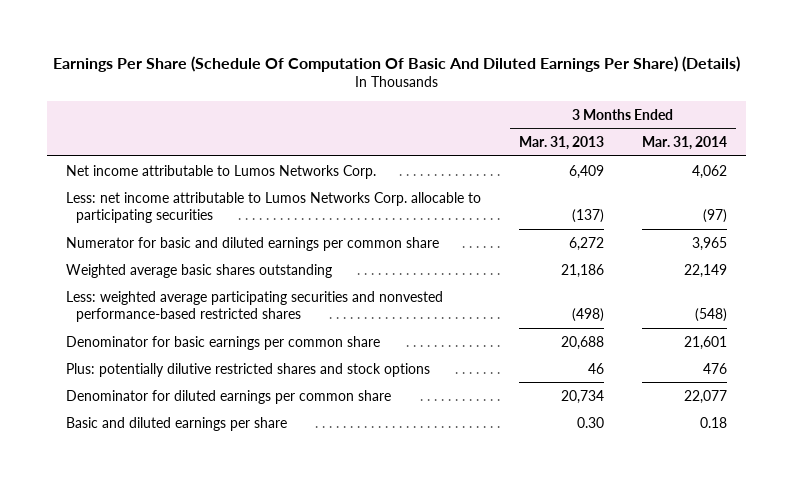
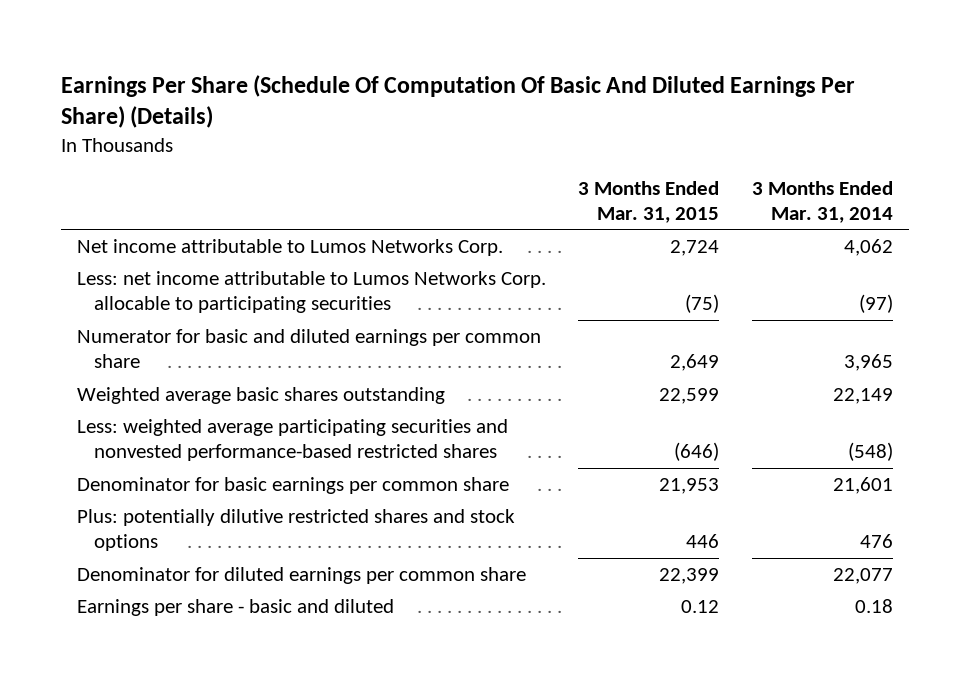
- | 3 Months Ended Mar. 31, 2013 | 3 Months Ended Mar. 31, 2014
+ | 3 Months Ended Mar. 31, 2015 | 3 Months Ended Mar. 31, 2014
- Basic and diluted earnings per share | 0.30 | 0.18
+ Earnings per share - basic and diluted | 0.12 | 0.18

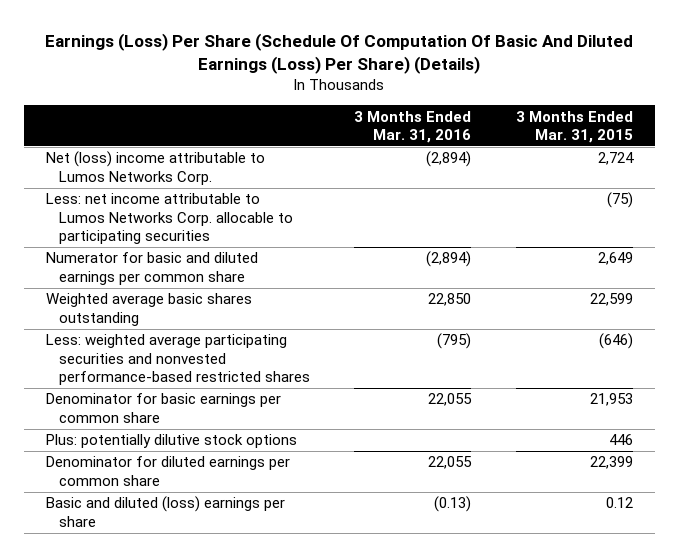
- Earnings Per Share (Schedule Of Computation Of Basic And Diluted Earnings Per Share) (Details)
+ Earnings (Loss) Per Share (Schedule Of Computation Of Basic And Diluted Earnings (Loss) Per Share) (Details)
- | 3 Months Ended Mar. 31, 2015 | 3 Months Ended Mar. 31, 2014
+ | 3 Months Ended Mar. 31, 2016 | 3 Months Ended Mar. 31, 2015
- Net income attributable to Lumos Networks Corp. | 2,724 | 4,062
+ Net (loss) income attributable to Lumos Networks Corp. | (2,894) | 2,724
- Plus: potentially dilutive restricted shares and stock options | 446 | 476
+ Plus: potentially dilutive stock options | | 446
- Earnings per share - basic and diluted | 0.12 | 0.18
+ Basic and diluted (loss) earnings per share | (0.13) | 0.12

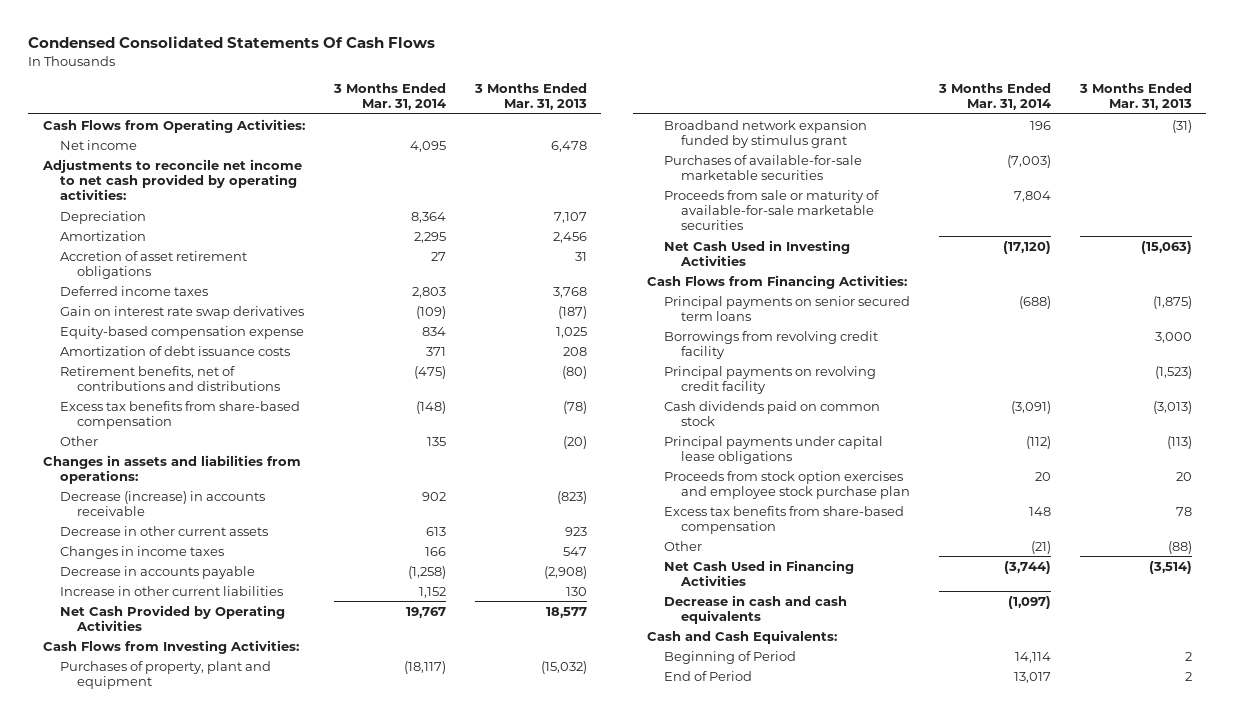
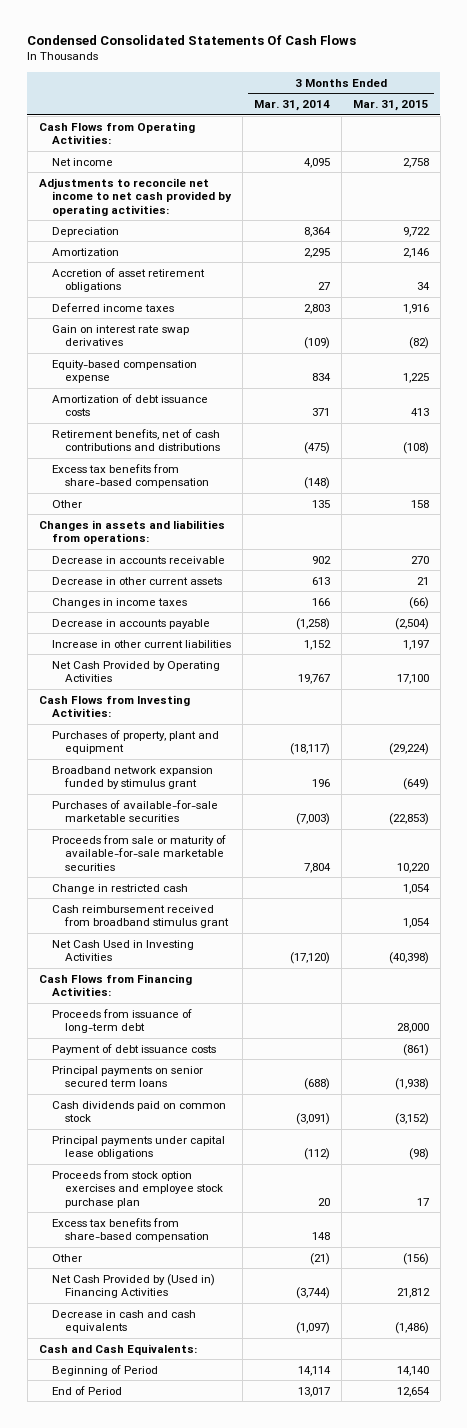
- | 3 Months Ended Mar. 31, 2014 | 3 Months Ended Mar. 31, 2013
+ | 3 Months Ended Mar. 31, 2014 | 3 Months Ended Mar. 31, 2015
- Retirement benefits, net of contributions and distributions | (475) | (80)
+ Retirement benefits, net of cash contributions and distributions | (475) | (108)
- Decrease (increase) in accounts receivable | 902 | (823)
+ Decrease in accounts receivable | 902 | 270
+ Change in restricted cash | | 1,054
+ Cash reimbursement received from broadband stimulus grant | | 1,054
+ Proceeds from issuance of long-term debt | | 28,000
+ Payment of debt issuance costs | | (861)
- Borrowings from revolving credit facility | | 3,000
- Principal payments on revolving credit facility | | (1,523)
- Net Cash Used in Financing Activities | (3,744) | (3,514)
+ Net Cash Provided by (Used in) Financing Activities | (3,744) | 21,812

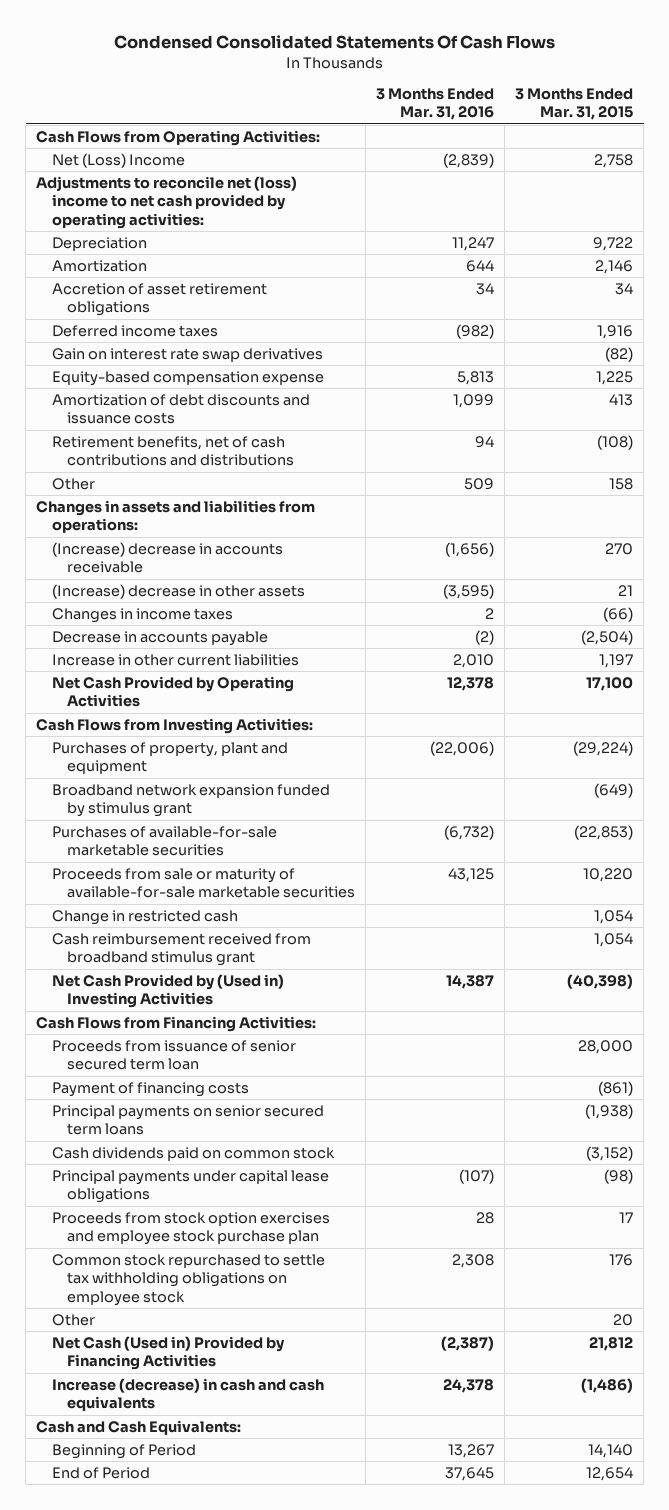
- | 3 Months Ended Mar. 31, 2014 | 3 Months Ended Mar. 31, 2015
+ | 3 Months Ended Mar. 31, 2016 | 3 Months Ended Mar. 31, 2015
- Net income | 4,095 | 2,758
- Adjustments to reconcile net income to net cash provided by operating activities:
+ Net (Loss) Income | (2,839) | 2,758
+ Adjustments to reconcile net (loss) income to net cash provided by operating activities:
- Amortization of debt issuance costs | 371 | 413
+ Amortization of debt discounts and issuance costs | 1,099 | 413
- Excess tax benefits from share-based compensation | (148) |
- Decrease in accounts receivable | 902 | 270
- Decrease in other current assets | 613 | 21
+ (Increase) decrease in accounts receivable | (1,656) | 270
+ (Increase) decrease in other assets | (3,595) | 21
- Net Cash Used in Investing Activities | (17,120) | (40,398)
+ Net Cash Provided by (Used in) Investing Activities | 14,387 | (40,398)
- Proceeds from issuance of long-term debt | | 28,000
- Payment of debt issuance costs | | (861)
+ Proceeds from issuance of senior secured term loan | | 28,000
+ Payment of financing costs | | (861)
- Excess tax benefits from share-based compensation | 148 |
- Other | (21) | (156)
- Net Cash Provided by (Used in) Financing Activities | (3,744) | 21,812
- Decrease in cash and cash equivalents | (1,097) | (1,486)
+ Common stock repurchased to settle tax withholding obligations on employee stock | 2,308 | 176
+ Other | | 20
+ Net Cash (Used in) Provided by Financing Activities | (2,387) | 21,812
+ Increase (decrease) in cash and cash equivalents | 24,378 | (1,486)

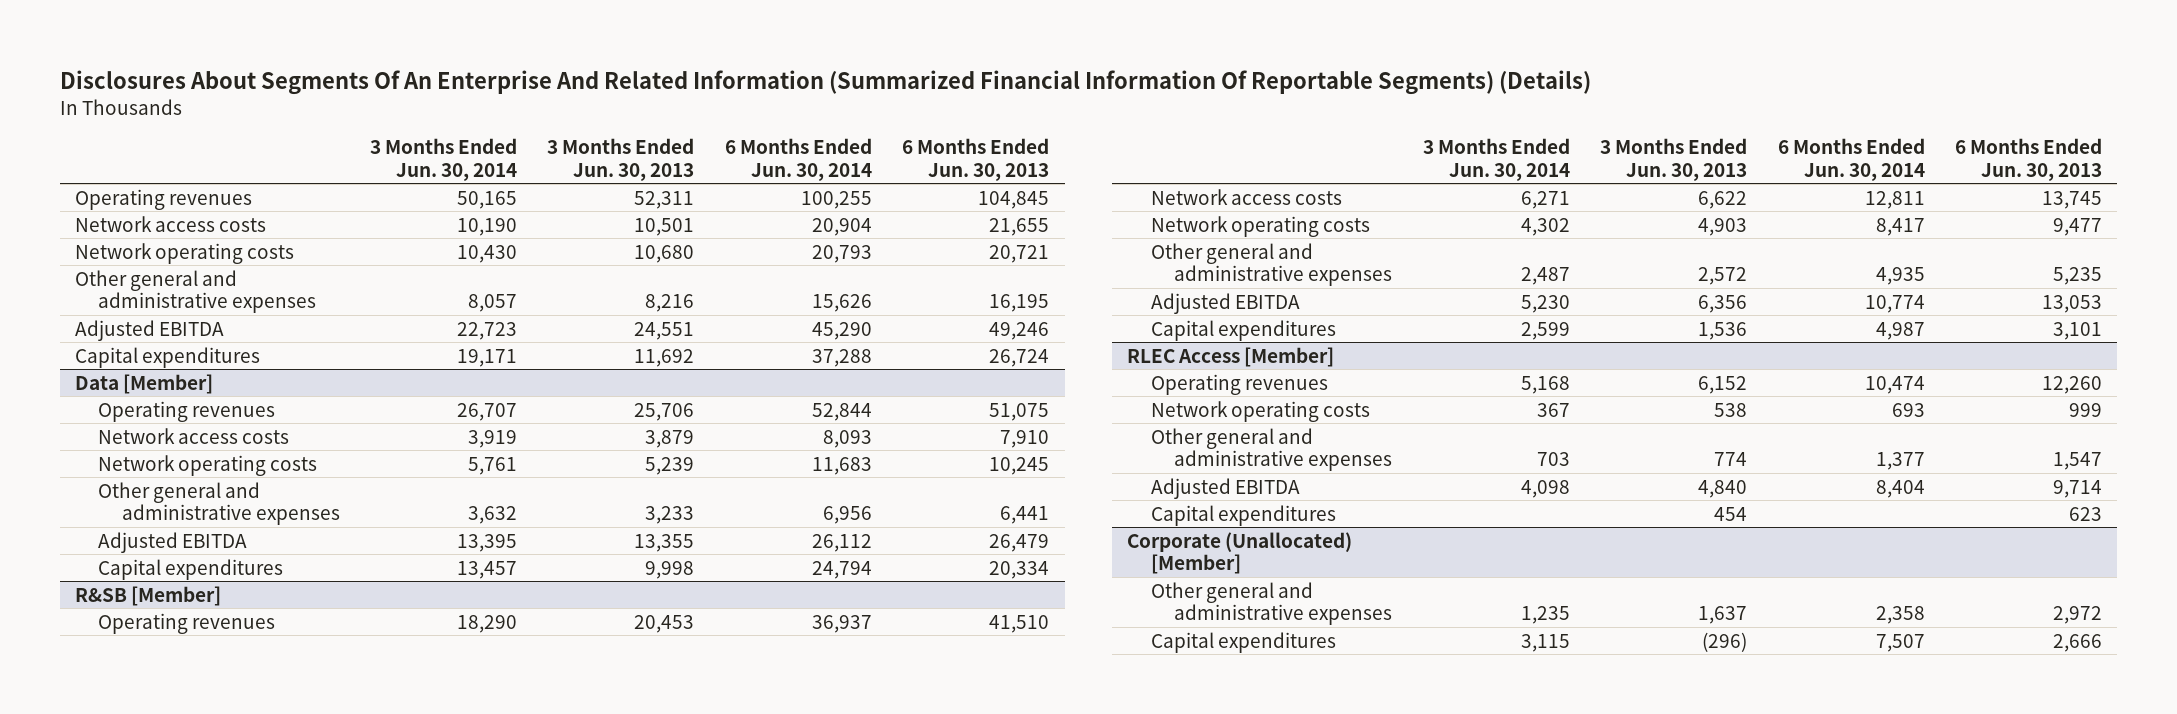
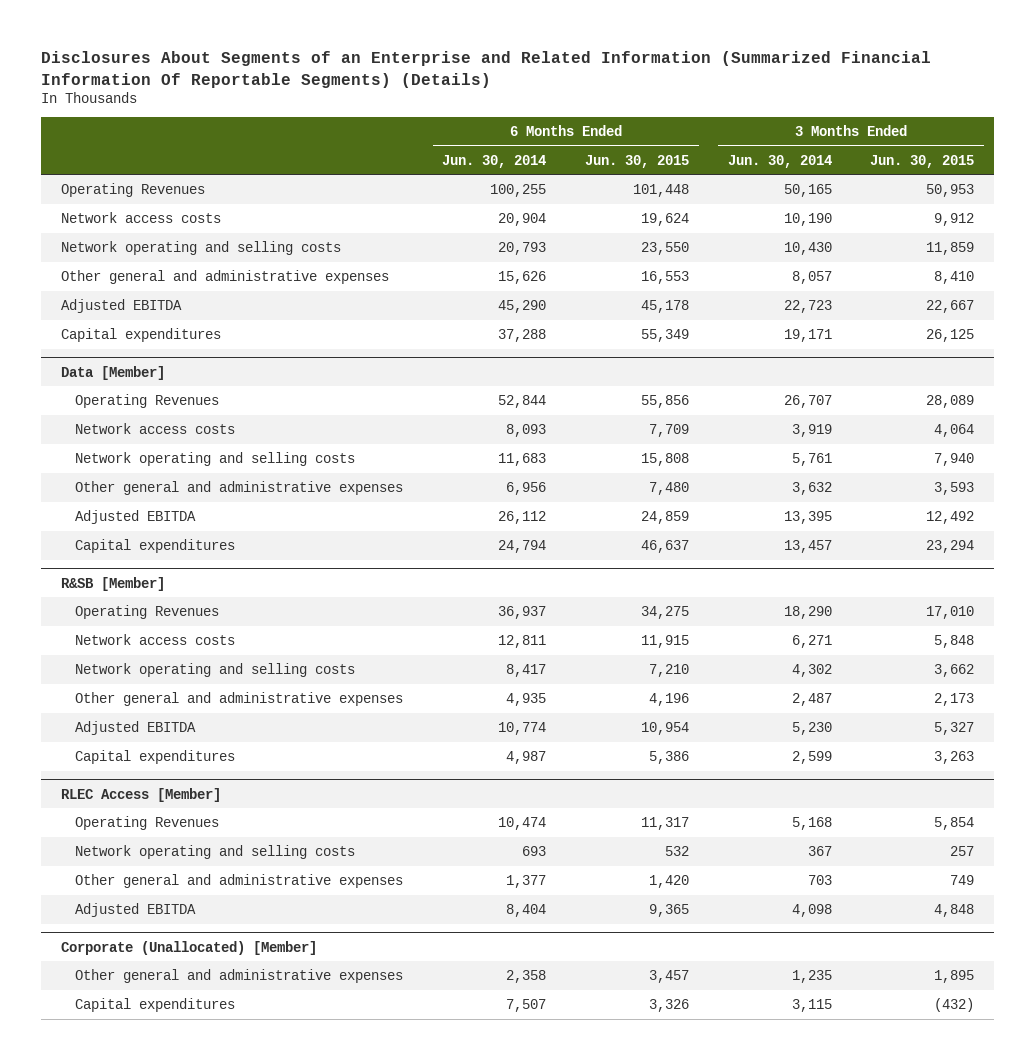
- Disclosures About Segments Of An Enterprise And Related Information (Summarized Financial Information Of Reportable Segments) (Details)
+ Disclosures About Segments of an Enterprise and Related Information (Summarized Financial Information Of Reportable Segments) (Details)
- | 3 Months Ended Jun. 30, 2014 | 3 Months Ended Jun. 30, 2013 | 6 Months Ended Jun. 30, 2014 | 6 Months Ended Jun. 30, 2013
+ | 6 Months Ended Jun. 30, 2014 | 6 Months Ended Jun. 30, 2015 | 3 Months Ended Jun. 30, 2014 | 3 Months Ended Jun. 30, 2015
- Operating revenues | 50,165 | 52,311 | 100,255 | 104,845
+ Operating Revenues | 100,255 | 101,448 | 50,165 | 50,953
- Network operating costs | 10,430 | 10,680 | 20,793 | 20,721
+ Network operating and selling costs | 20,793 | 23,550 | 10,430 | 11,859
@ Data [Member]
- Operating revenues | 26,707 | 25,706 | 52,844 | 51,075
+ Operating Revenues | 52,844 | 55,856 | 26,707 | 28,089
- Network operating costs | 5,761 | 5,239 | 11,683 | 10,245
+ Network operating and selling costs | 11,683 | 15,808 | 5,761 | 7,940
@ R&SB [Member]
- Operating revenues | 18,290 | 20,453 | 36,937 | 41,510
+ Operating Revenues | 36,937 | 34,275 | 18,290 | 17,010
- Network operating costs | 4,302 | 4,903 | 8,417 | 9,477
+ Network operating and selling costs | 8,417 | 7,210 | 4,302 | 3,662
@ RLEC Access [Member]
- Operating revenues | 5,168 | 6,152 | 10,474 | 12,260
- Network operating costs | 367 | 538 | 693 | 999
+ Operating Revenues | 10,474 | 11,317 | 5,168 | 5,854
+ Network operating and selling costs | 693 | 532 | 367 | 257
- Capital expenditures | | 454 | | 623

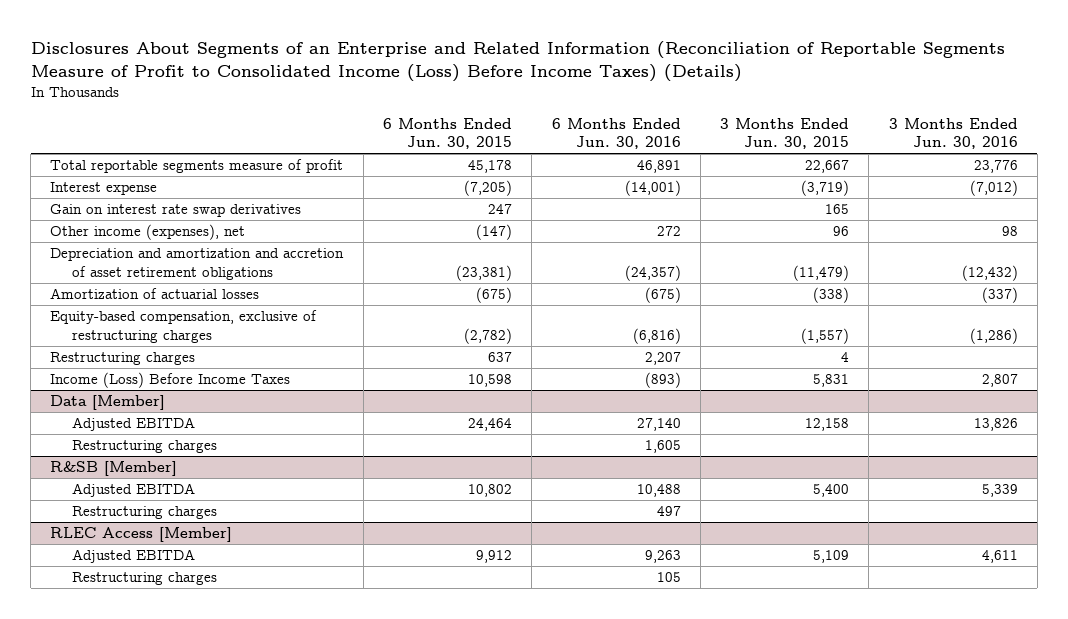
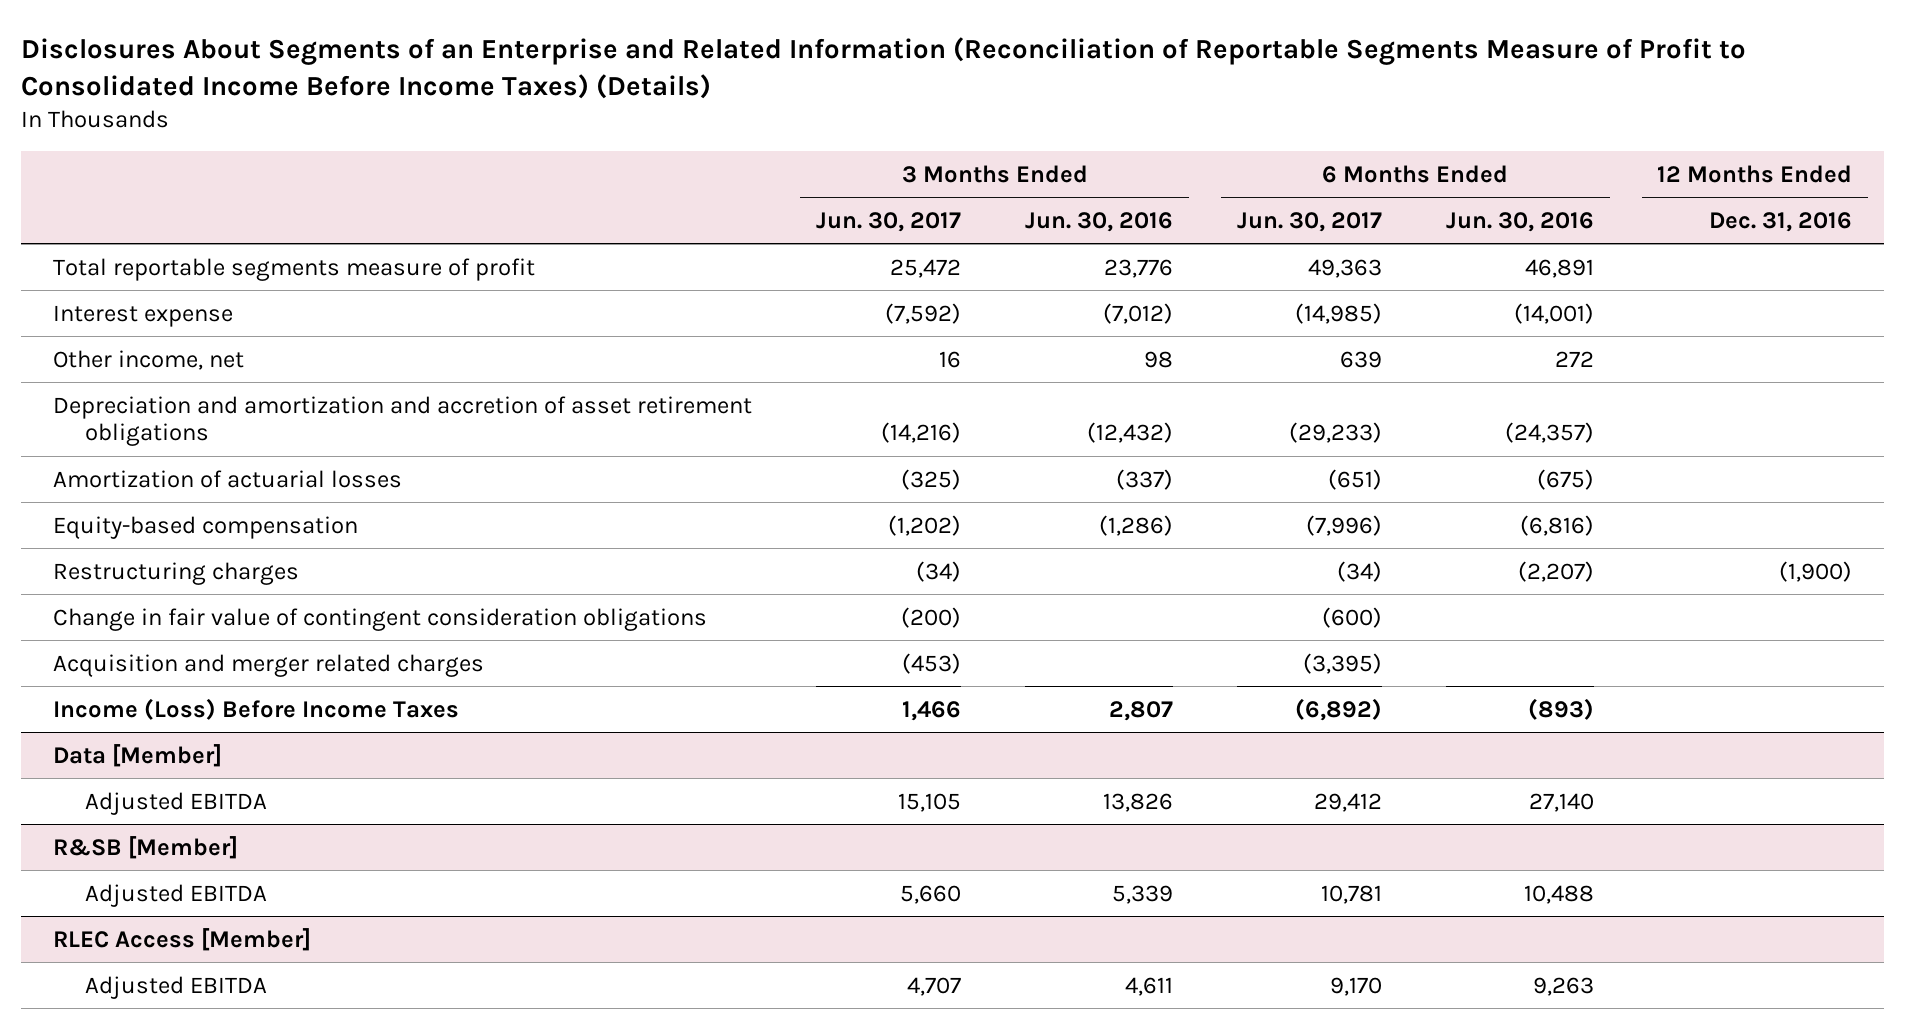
- Disclosures About Segments of an Enterprise and Related Information (Reconciliation of Reportable Segments Measure of Profit to Consolidated Income (Loss) Before Income Taxes) (Details)
+ Disclosures About Segments of an Enterprise and Related Information (Reconciliation of Reportable Segments Measure of Profit to Consolidated Income Before Income Taxes) (Details)
- | 6 Months Ended Jun. 30, 2015 | 6 Months Ended Jun. 30, 2016 | 3 Months Ended Jun. 30, 2015 | 3 Months Ended Jun. 30, 2016
+ | 3 Months Ended Jun. 30, 2017 | 3 Months Ended Jun. 30, 2016 | 6 Months Ended Jun. 30, 2017 | 6 Months Ended Jun. 30, 2016 | 12 Months Ended Dec. 31, 2016
- Gain on interest rate swap derivatives | 247 | | 165 |
- Other income (expenses), net | (147) | 272 | 96 | 98
+ Other income, net | 16 | 98 | 639 | 272 |
- Equity-based compensation, exclusive of restructuring charges | (2,782) | (6,816) | (1,557) | (1,286)
- Restructuring charges | 637 | 2,207 | 4 |
+ Equity-based compensation | (1,202) | (1,286) | (7,996) | (6,816) |
+ Restructuring charges | (34) | | (34) | (2,207) | (1,900)
+ Change in fair value of contingent consideration obligations | (200) | | (600) | |
+ Acquisition and merger related charges | (453) | | (3,395) | |
@ Data [Member]
- Restructuring charges | | 1,605 | |
@ R&SB [Member]
- Restructuring charges | | 497 | |
@ RLEC Access [Member]
- Restructuring charges | | 105 | |

